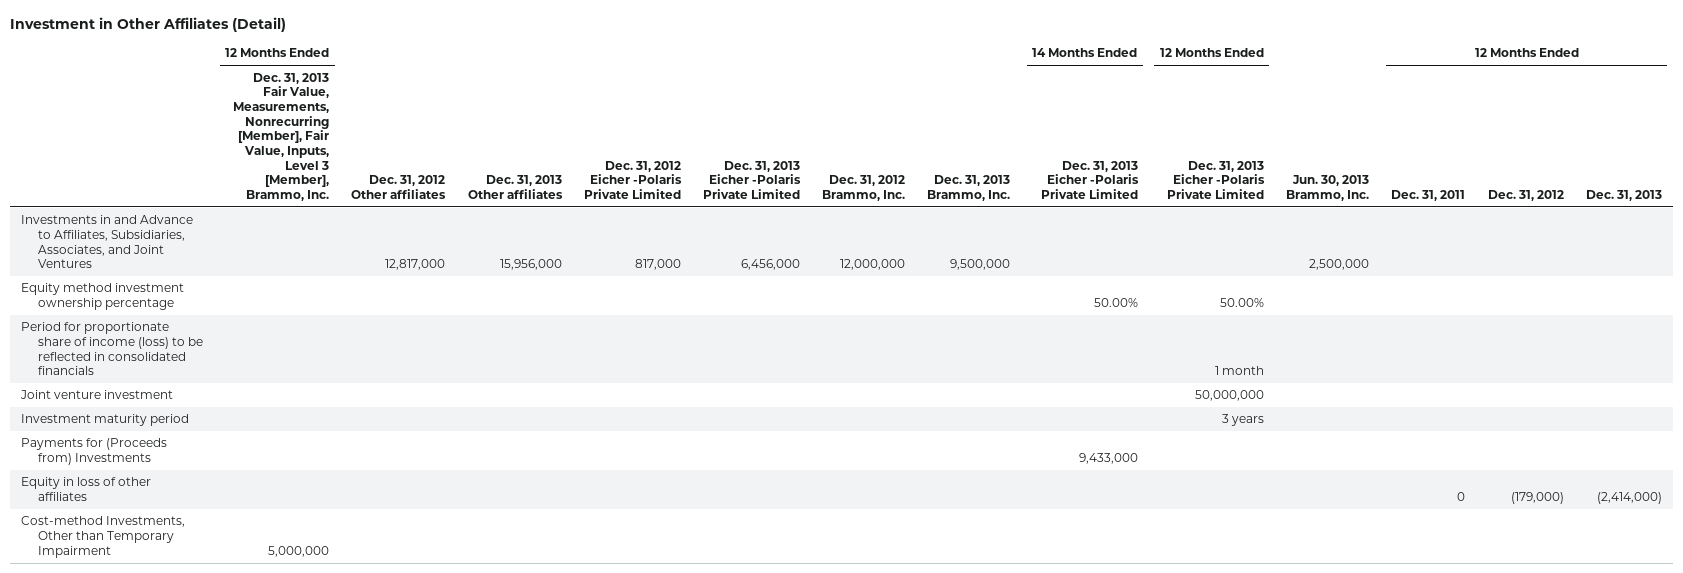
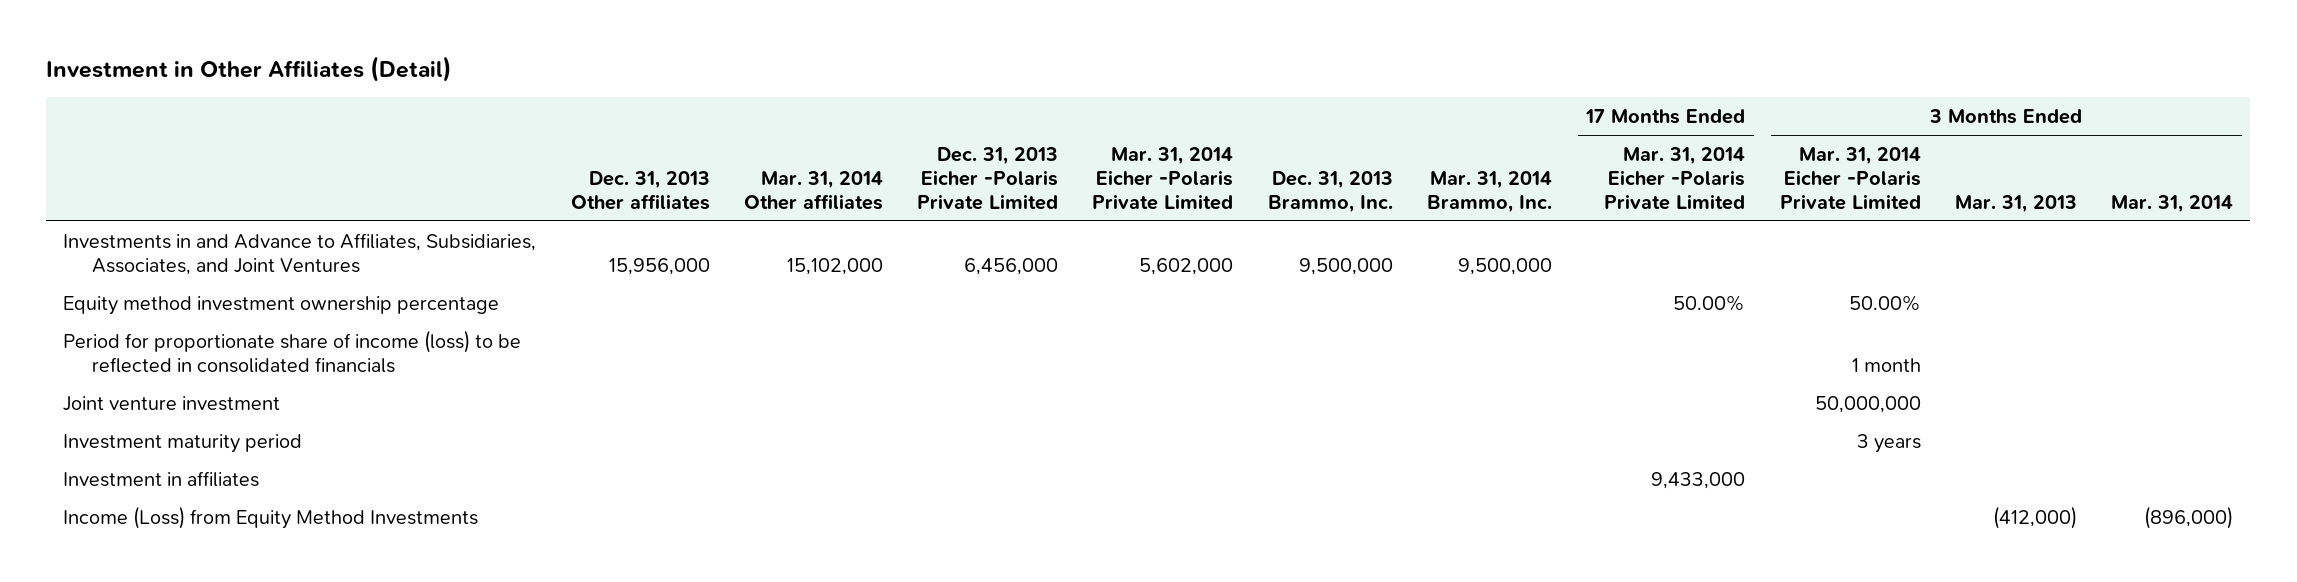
- | 12 Months Ended Dec. 31, 2013 Fair Value, Measurements, Nonrecurring [Member], Fair Value, Inputs, Level 3 [Member], Brammo, Inc. | Dec. 31, 2012 Other affiliates | Dec. 31, 2013 Other affiliates | Dec. 31, 2012 Eicher -Polaris Private Limited | Dec. 31, 2013 Eicher -Polaris Private Limited | Dec. 31, 2012 Brammo, Inc. | Dec. 31, 2013 Brammo, Inc. | 14 Months Ended Dec. 31, 2013 Eicher -Polaris Private Limited | 12 Months Ended Dec. 31, 2013 Eicher -Polaris Private Limited | Jun. 30, 2013 Brammo, Inc. | 12 Months Ended Dec. 31, 2011 | 12 Months Ended Dec. 31, 2012 | 12 Months Ended Dec. 31, 2013
+ | Dec. 31, 2013 Other affiliates | Mar. 31, 2014 Other affiliates | Dec. 31, 2013 Eicher -Polaris Private Limited | Mar. 31, 2014 Eicher -Polaris Private Limited | Dec. 31, 2013 Brammo, Inc. | Mar. 31, 2014 Brammo, Inc. | 17 Months Ended Mar. 31, 2014 Eicher -Polaris Private Limited | 3 Months Ended Mar. 31, 2014 Eicher -Polaris Private Limited | 3 Months Ended Mar. 31, 2013 | 3 Months Ended Mar. 31, 2014
- Payments for (Proceeds from) Investments | | | | | | | | 9,433,000 | | | | |
- Equity in loss of other affiliates | | | | | | | | | | | 0 | (179,000) | (2,414,000)
- Cost-method Investments, Other than Temporary Impairment | 5,000,000 | | | | | | | | | | | |
+ Investment in affiliates | | | | | | | 9,433,000 | | |
+ Income (Loss) from Equity Method Investments | | | | | | | | | (412,000) | (896,000)

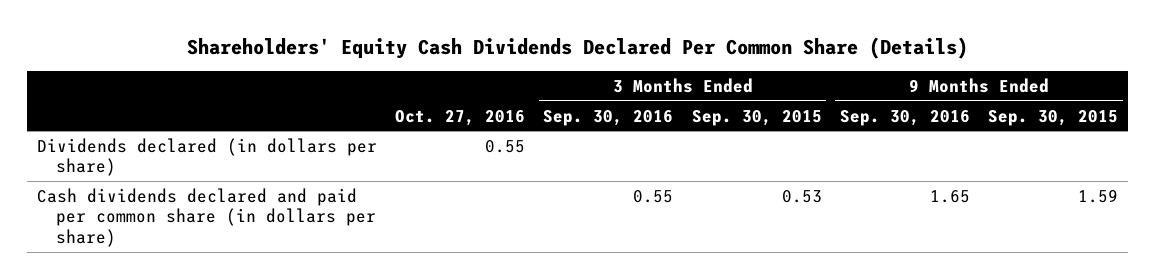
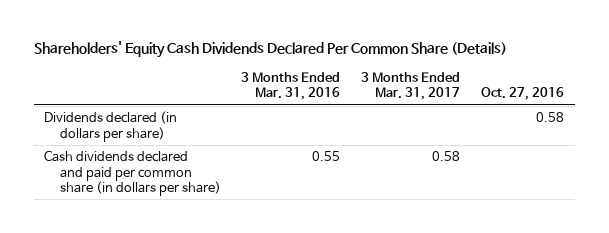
- | Oct. 27, 2016 | 3 Months Ended Sep. 30, 2016 | 3 Months Ended Sep. 30, 2015 | 9 Months Ended Sep. 30, 2016 | 9 Months Ended Sep. 30, 2015
+ | 3 Months Ended Mar. 31, 2016 | 3 Months Ended Mar. 31, 2017 | Oct. 27, 2016
- Dividends declared (in dollars per share) | 0.55 | | | |
+ Dividends declared (in dollars per share) | | | 0.58

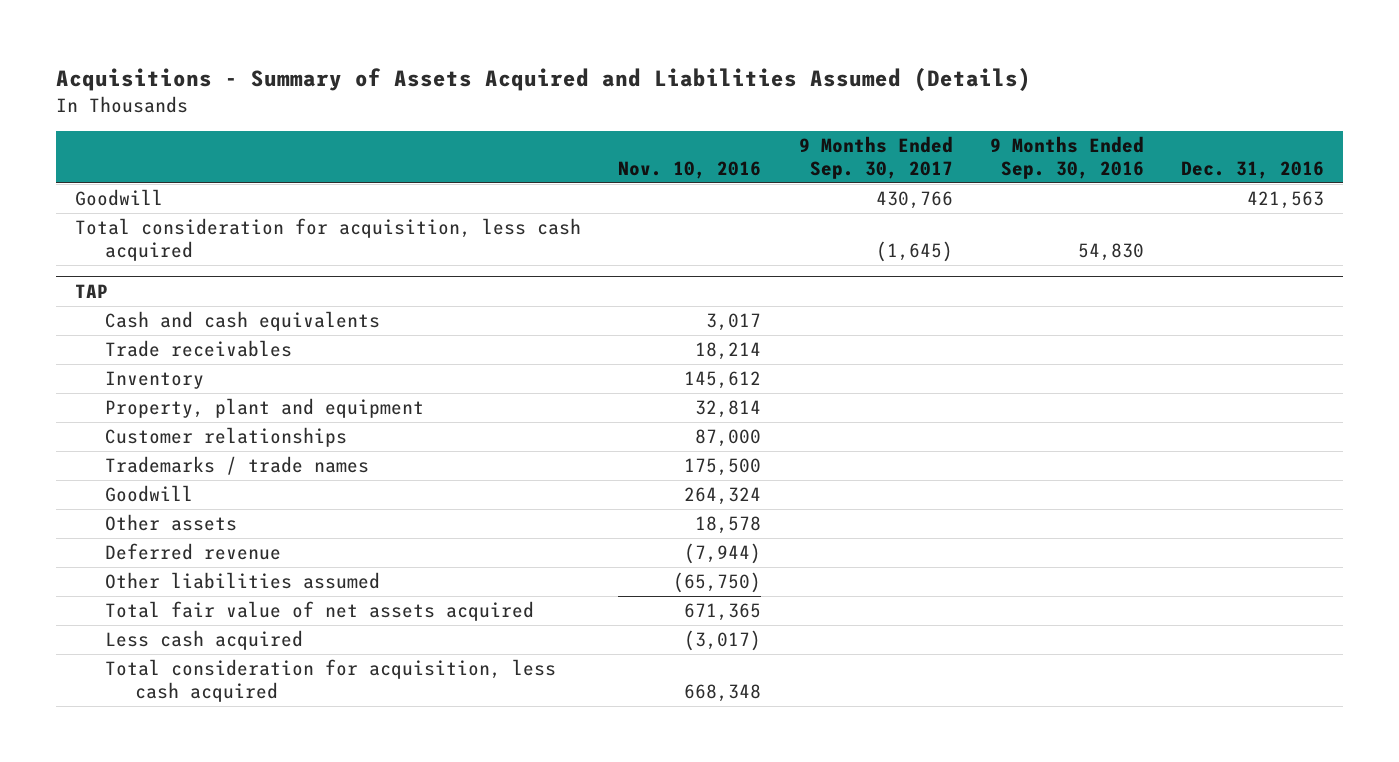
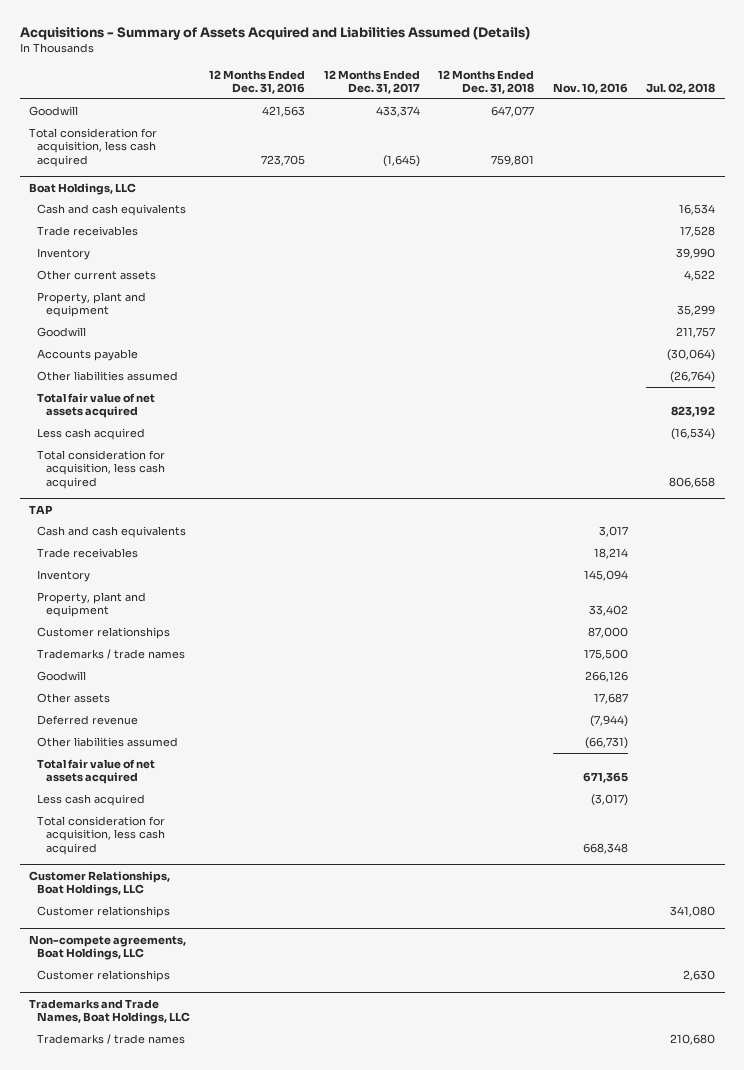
- | Nov. 10, 2016 | 9 Months Ended Sep. 30, 2017 | 9 Months Ended Sep. 30, 2016 | Dec. 31, 2016
+ | 12 Months Ended Dec. 31, 2016 | 12 Months Ended Dec. 31, 2017 | 12 Months Ended Dec. 31, 2018 | Nov. 10, 2016 | Jul. 02, 2018
+ Boat Holdings, LLC
+ Cash and cash equivalents | | | | | 16,534
+ Trade receivables | | | | | 17,528
+ Inventory | | | | | 39,990
+ Other current assets | | | | | 4,522
+ Property, plant and equipment | | | | | 35,299
+ Goodwill | | | | | 211,757
+ Accounts payable | | | | | (30,064)
+ Other liabilities assumed | | | | | (26,764)
+ Total fair value of net assets acquired | | | | | 823,192
+ Less cash acquired | | | | | (16,534)
+ Total consideration for acquisition, less cash acquired | | | | | 806,658
@ TAP
- Inventory | 145,612 | | |
- Property, plant and equipment | 32,814 | | |
+ Inventory | | | | 145,094 |
+ Property, plant and equipment | | | | 33,402 |
- Goodwill | 264,324 | | |
- Other assets | 18,578 | | |
+ Goodwill | | | | 266,126 |
+ Other assets | | | | 17,687 |
- Other liabilities assumed | (65,750) | | |
+ Other liabilities assumed | | | | (66,731) |
+ Customer Relationships, Boat Holdings, LLC
+ Customer relationships | | | | | 341,080
+ Non-compete agreements, Boat Holdings, LLC
+ Customer relationships | | | | | 2,630
+ Trademarks and Trade Names, Boat Holdings, LLC
+ Trademarks / trade names | | | | | 210,680

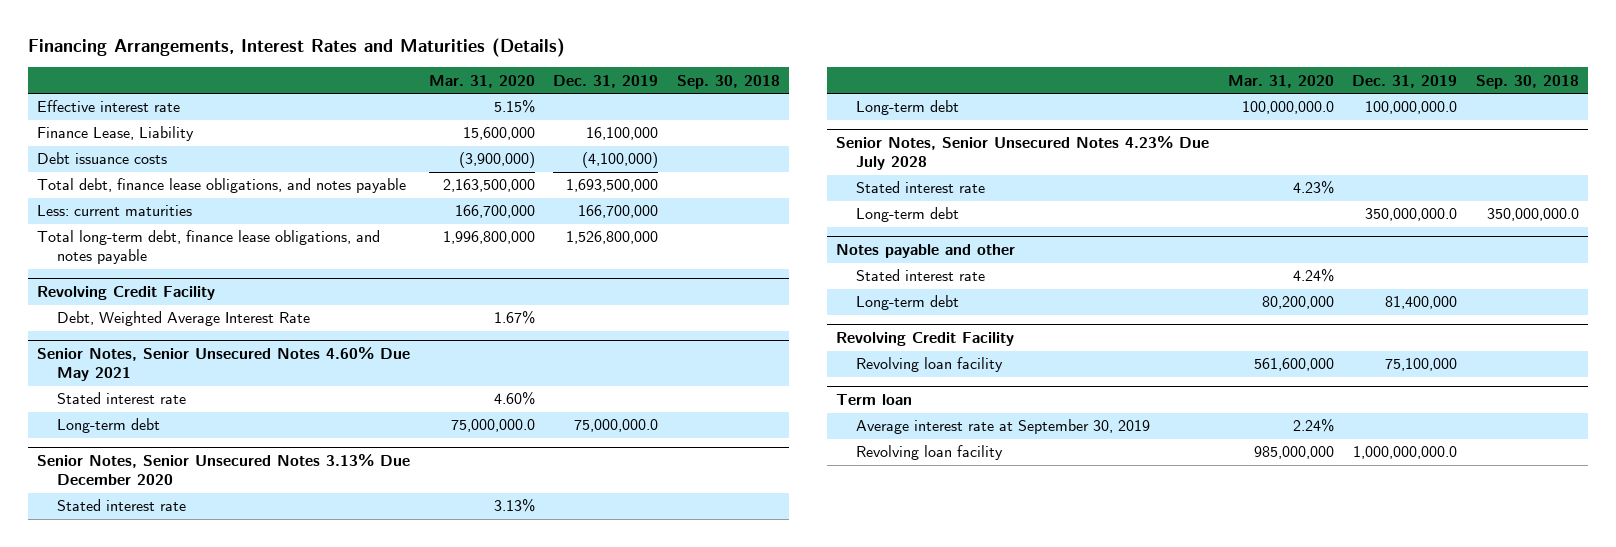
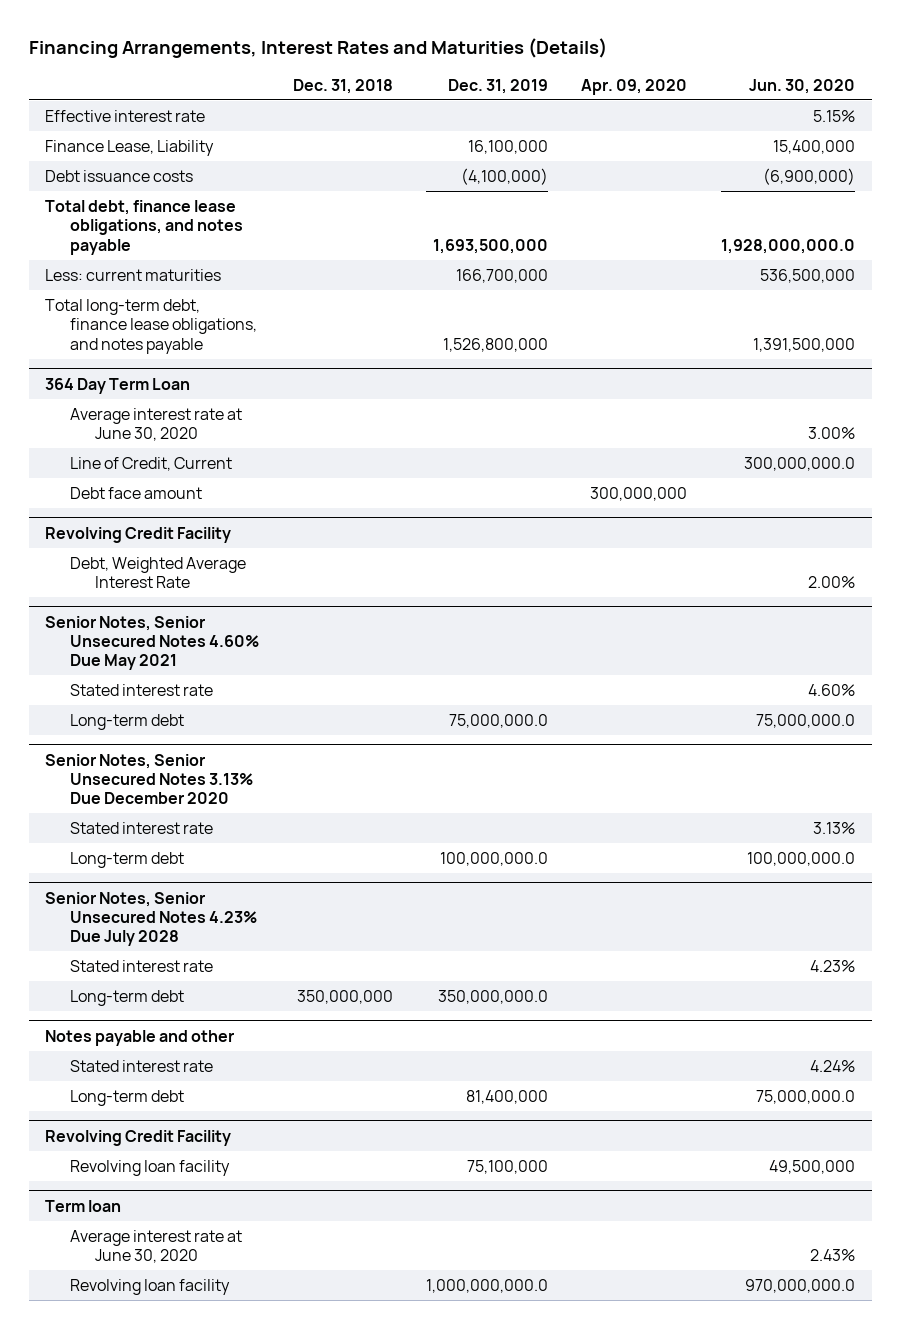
- | Mar. 31, 2020 | Dec. 31, 2019 | Sep. 30, 2018
+ | Dec. 31, 2018 | Dec. 31, 2019 | Apr. 09, 2020 | Jun. 30, 2020
+ 364 Day Term Loan
+ Average interest rate at June 30, 2020 | | | | 3.00%
+ Line of Credit, Current | | | | 300,000,000.0
+ Debt face amount | | | 300,000,000 |
@ Term loan
- Average interest rate at September 30, 2019 | 2.24% | |
+ Average interest rate at June 30, 2020 | | | | 2.43%

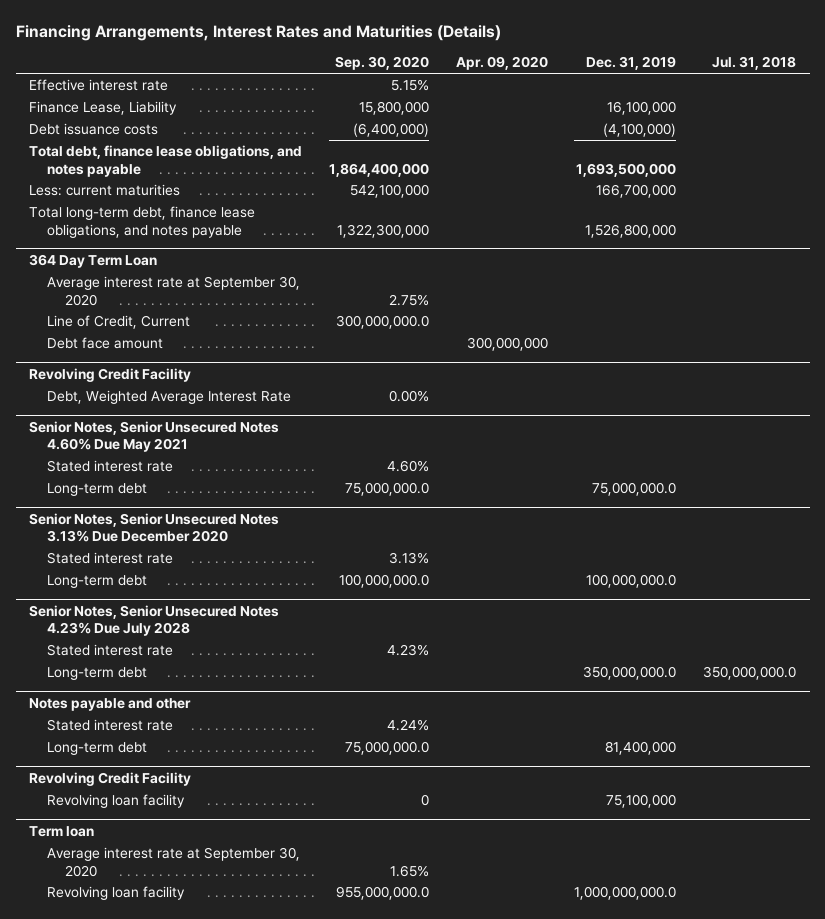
- | Dec. 31, 2018 | Dec. 31, 2019 | Apr. 09, 2020 | Jun. 30, 2020
+ | Sep. 30, 2020 | Apr. 09, 2020 | Dec. 31, 2019 | Jul. 31, 2018
@ 364 Day Term Loan
- Average interest rate at June 30, 2020 | | | | 3.00%
+ Average interest rate at September 30, 2020 | 2.75% | | |
@ Term loan
- Average interest rate at June 30, 2020 | | | | 2.43%
+ Average interest rate at September 30, 2020 | 1.65% | | |

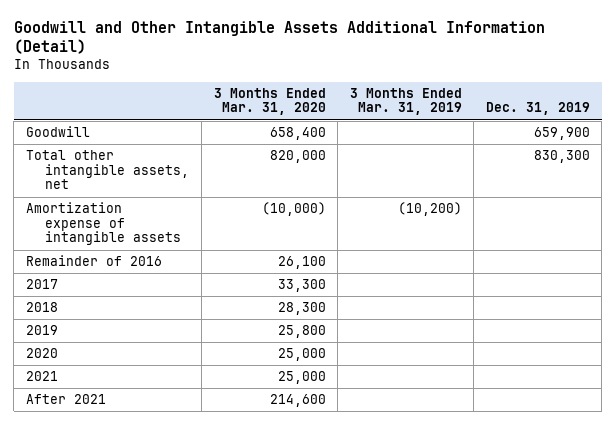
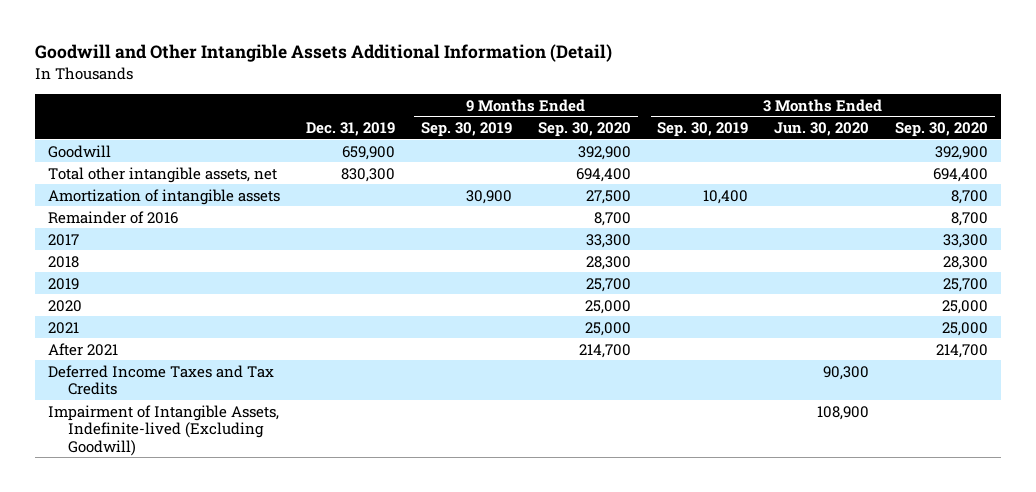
- | 3 Months Ended Mar. 31, 2020 | 3 Months Ended Mar. 31, 2019 | Dec. 31, 2019
+ | Dec. 31, 2019 | 9 Months Ended Sep. 30, 2019 | 9 Months Ended Sep. 30, 2020 | 3 Months Ended Sep. 30, 2019 | 3 Months Ended Jun. 30, 2020 | 3 Months Ended Sep. 30, 2020
- Amortization expense of intangible assets | (10,000) | (10,200) |
+ Amortization of intangible assets | | 30,900 | 27,500 | 10,400 | | 8,700
+ Deferred Income Taxes and Tax Credits | | | | | 90,300 |
+ Impairment of Intangible Assets, Indefinite-lived (Excluding Goodwill) | | | | | 108,900 |

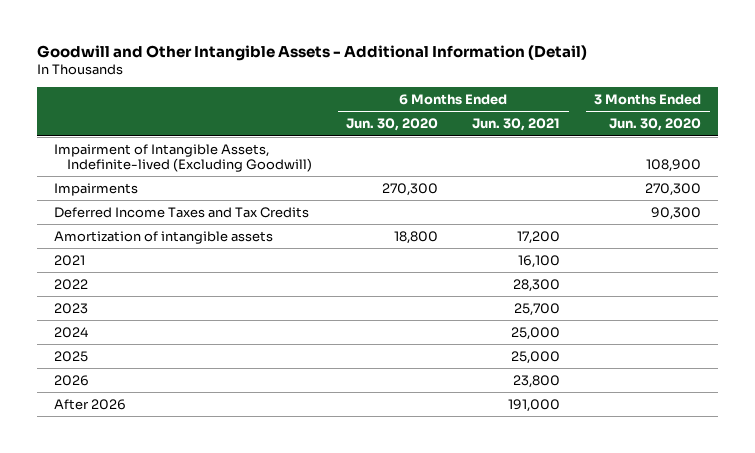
- Goodwill and Other Intangible Assets Additional Information (Detail)
+ Goodwill and Other Intangible Assets - Additional Information (Detail)
- | Dec. 31, 2019 | 9 Months Ended Sep. 30, 2019 | 9 Months Ended Sep. 30, 2020 | 3 Months Ended Sep. 30, 2019 | 3 Months Ended Jun. 30, 2020 | 3 Months Ended Sep. 30, 2020
+ | 6 Months Ended Jun. 30, 2020 | 6 Months Ended Jun. 30, 2021 | 3 Months Ended Jun. 30, 2020
- Goodwill | 659,900 | | 392,900 | | | 392,900
- Total other intangible assets, net | 830,300 | | 694,400 | | | 694,400
moved up: Impairment of Intangible Assets, Indefinite-lived (Excluding Goodwill) | | | 108,900
+ Impairments | 270,300 | | 270,300
moved up: Deferred Income Taxes and Tax Credits | | | 90,300
- Remainder of 2016 | | | 8,700 | | | 8,700
- 2017 | | | 33,300 | | | 33,300
- 2018 | | | 28,300 | | | 28,300
- 2019 | | | 25,700 | | | 25,700
- 2020 | | | 25,000 | | | 25,000
- After 2021 | | | 214,700 | | | 214,700
+ 2022 | | 28,300 |
+ 2023 | | 25,700 |
+ 2024 | | 25,000 |
+ 2025 | | 25,000 |
+ 2026 | | 23,800 |
+ After 2026 | | 191,000 |

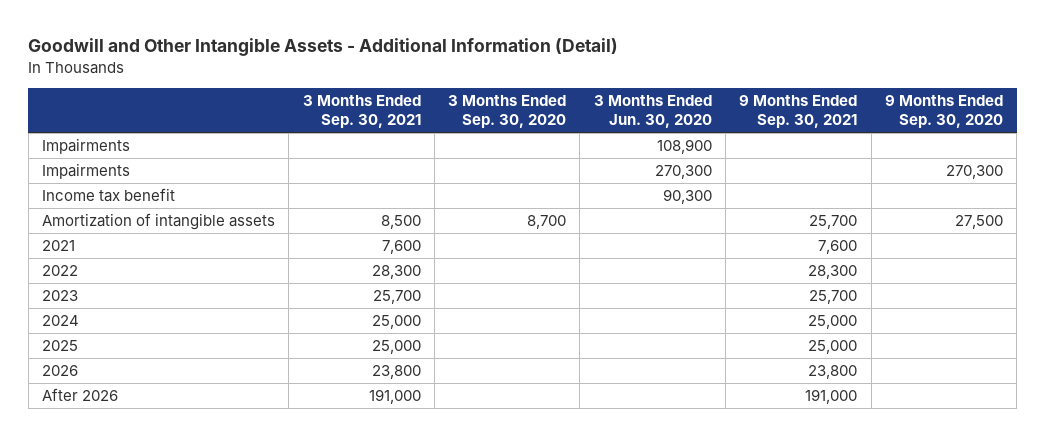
- | 6 Months Ended Jun. 30, 2020 | 6 Months Ended Jun. 30, 2021 | 3 Months Ended Jun. 30, 2020
+ | 3 Months Ended Sep. 30, 2021 | 3 Months Ended Sep. 30, 2020 | 3 Months Ended Jun. 30, 2020 | 9 Months Ended Sep. 30, 2021 | 9 Months Ended Sep. 30, 2020
- Impairment of Intangible Assets, Indefinite-lived (Excluding Goodwill) | | | 108,900
+ Impairments | | | 108,900 | |
- Deferred Income Taxes and Tax Credits | | | 90,300
+ Income tax benefit | | | 90,300 | |

